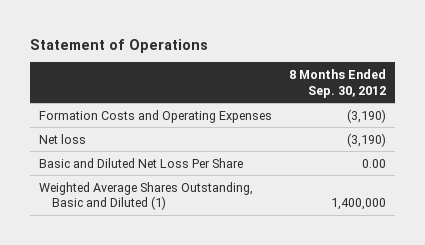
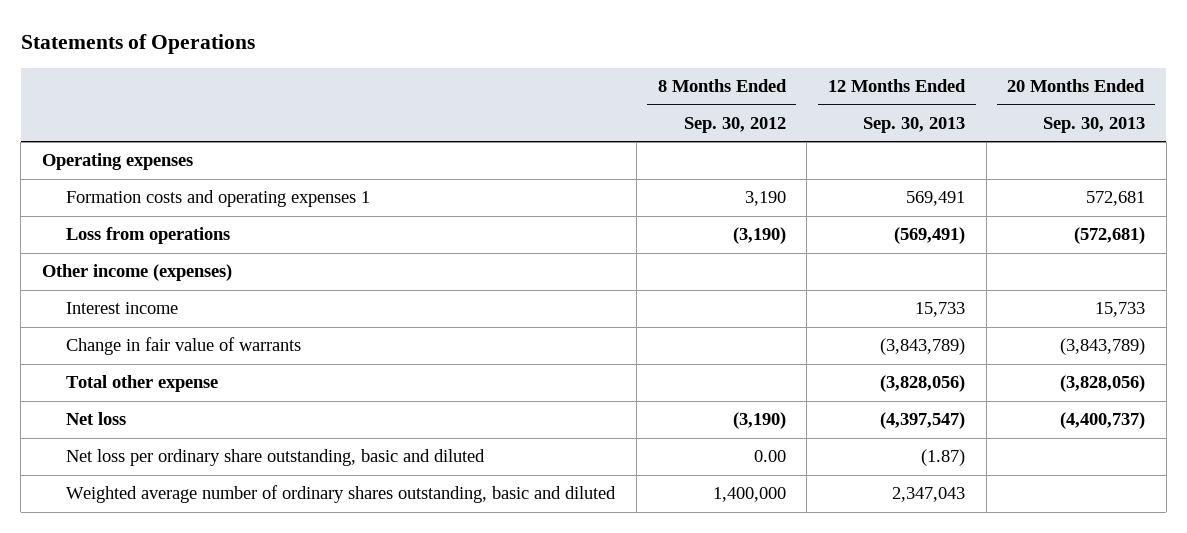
- Statement of Operations
+ Statements of Operations
- | 8 Months Ended Sep. 30, 2012
+ | 8 Months Ended Sep. 30, 2012 | 12 Months Ended Sep. 30, 2013 | 20 Months Ended Sep. 30, 2013
- Formation Costs and Operating Expenses | (3,190)
+ Operating expenses
+ Formation costs and operating expenses 1 | 3,190 | 569,491 | 572,681
+ Loss from operations | (3,190) | (569,491) | (572,681)
+ Other income (expenses)
+ Interest income | | 15,733 | 15,733
+ Change in fair value of warrants | | (3,843,789) | (3,843,789)
+ Total other expense | | (3,828,056) | (3,828,056)
- Basic and Diluted Net Loss Per Share | 0.00
- Weighted Average Shares Outstanding, Basic and Diluted (1) | 1,400,000
+ Net loss per ordinary share outstanding, basic and diluted | 0.00 | (1.87) |
+ Weighted average number of ordinary shares outstanding, basic and diluted | 1,400,000 | 2,347,043 |

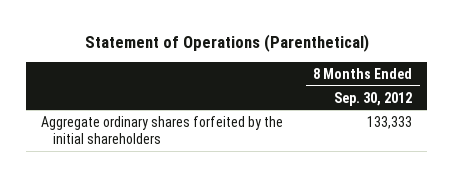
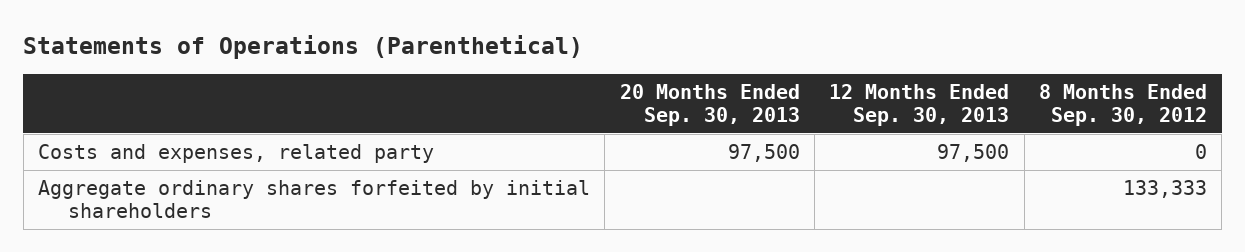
- Statement of Operations (Parenthetical)
+ Statements of Operations (Parenthetical)
- | 8 Months Ended Sep. 30, 2012
+ | 20 Months Ended Sep. 30, 2013 | 12 Months Ended Sep. 30, 2013 | 8 Months Ended Sep. 30, 2012
- Aggregate ordinary shares forfeited by the initial shareholders | 133,333
+ Costs and expenses, related party | 97,500 | 97,500 | 0
+ Aggregate ordinary shares forfeited by initial shareholders | | | 133,333

